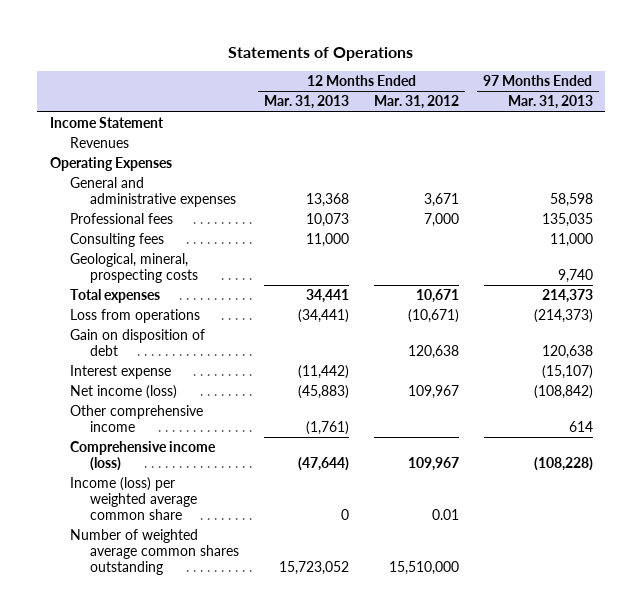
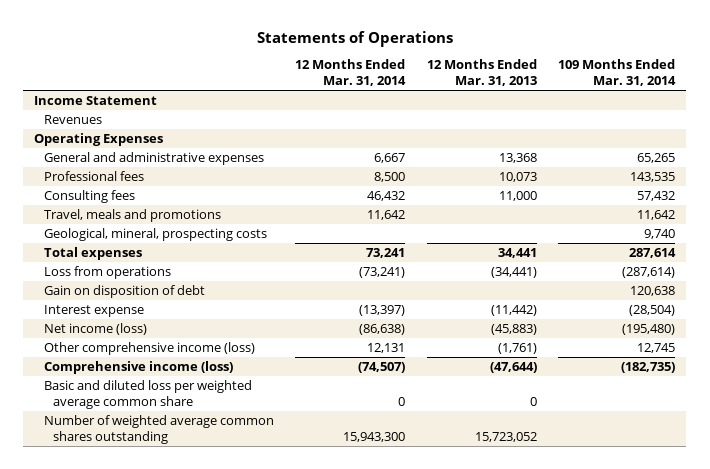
- | 12 Months Ended Mar. 31, 2013 | 12 Months Ended Mar. 31, 2012 | 97 Months Ended Mar. 31, 2013
+ | 12 Months Ended Mar. 31, 2014 | 12 Months Ended Mar. 31, 2013 | 109 Months Ended Mar. 31, 2014
+ Travel, meals and promotions | 11,642 | | 11,642
- Other comprehensive income | (1,761) | | 614
+ Other comprehensive income (loss) | 12,131 | (1,761) | 12,745
- Income (loss) per weighted average common share | 0 | 0.01 |
+ Basic and diluted loss per weighted average common share | 0 | 0 |

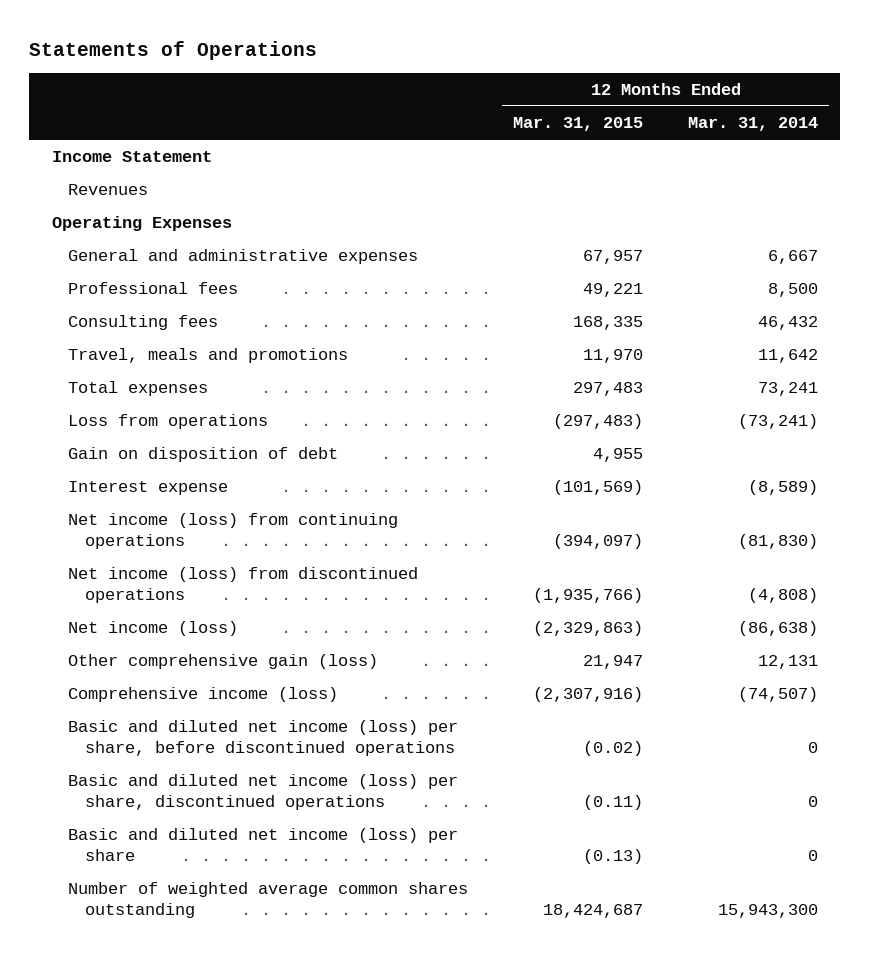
- | 12 Months Ended Mar. 31, 2014 | 12 Months Ended Mar. 31, 2013 | 109 Months Ended Mar. 31, 2014
+ | 12 Months Ended Mar. 31, 2015 | 12 Months Ended Mar. 31, 2014
- Geological, mineral, prospecting costs | | | 9,740
- Interest expense | (13,397) | (11,442) | (28,504)
+ Interest expense | (101,569) | (8,589)
+ Net income (loss) from continuing operations | (394,097) | (81,830)
+ Net income (loss) from discontinued operations | (1,935,766) | (4,808)
- Other comprehensive income (loss) | 12,131 | (1,761) | 12,745
+ Other comprehensive gain (loss) | 21,947 | 12,131
- Basic and diluted loss per weighted average common share | 0 | 0 |
+ Basic and diluted net income (loss) per share, before discontinued operations | (0.02) | 0
+ Basic and diluted net income (loss) per share, discontinued operations | (0.11) | 0
+ Basic and diluted net income (loss) per share | (0.13) | 0

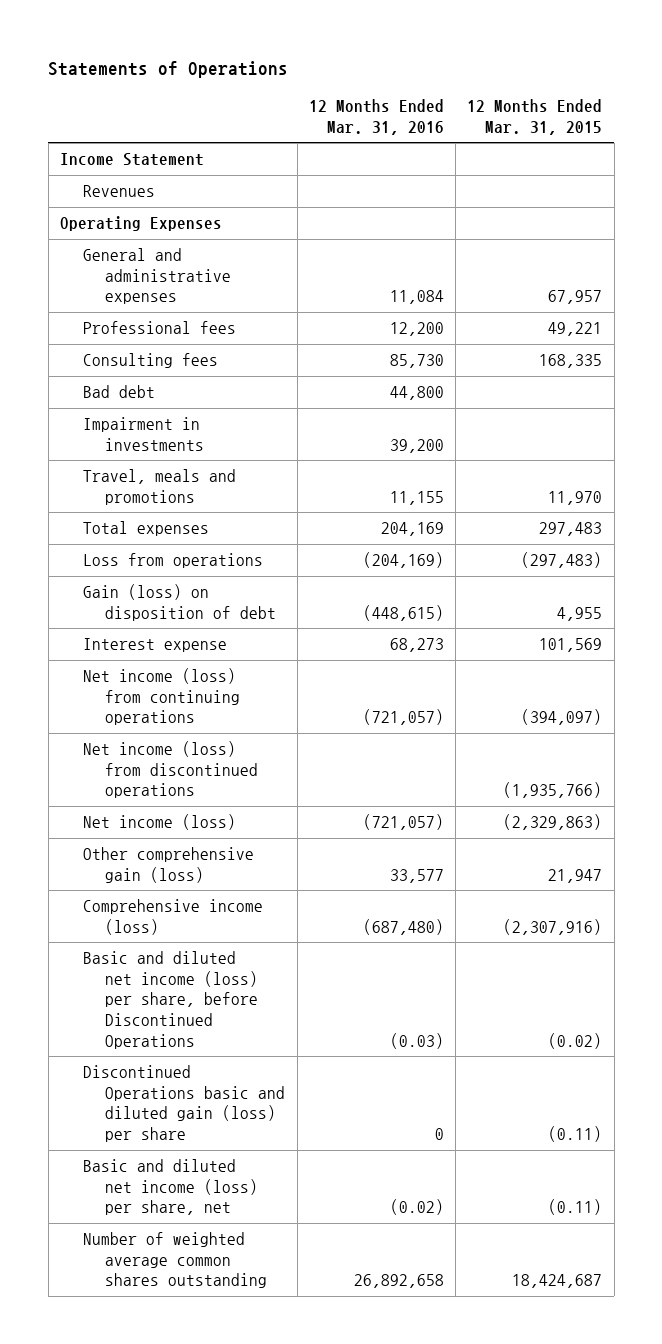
- | 12 Months Ended Mar. 31, 2015 | 12 Months Ended Mar. 31, 2014
+ | 12 Months Ended Mar. 31, 2016 | 12 Months Ended Mar. 31, 2015
+ Bad debt | 44,800 |
+ Impairment in investments | 39,200 |
- Gain on disposition of debt | 4,955 |
- Interest expense | (101,569) | (8,589)
+ Gain (loss) on disposition of debt | (448,615) | 4,955
+ Interest expense | 68,273 | 101,569
- Basic and diluted net income (loss) per share, before discontinued operations | (0.02) | 0
- Basic and diluted net income (loss) per share, discontinued operations | (0.11) | 0
- Basic and diluted net income (loss) per share | (0.13) | 0
+ Basic and diluted net income (loss) per share, before Discontinued Operations | (0.03) | (0.02)
+ Discontinued Operations basic and diluted gain (loss) per share | 0 | (0.11)
+ Basic and diluted net income (loss) per share, net | (0.02) | (0.11)

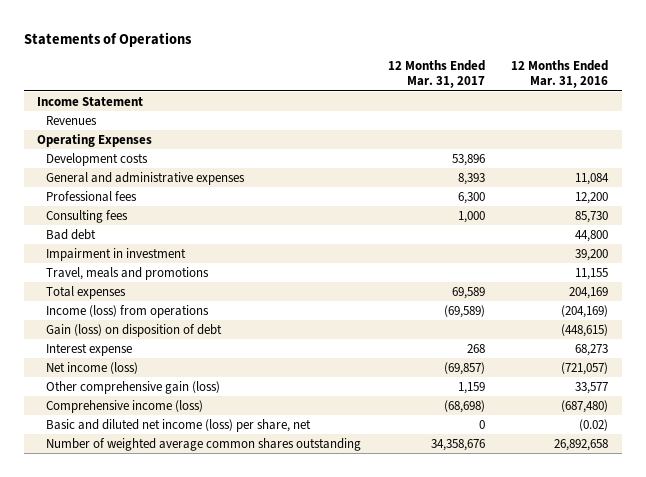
- | 12 Months Ended Mar. 31, 2016 | 12 Months Ended Mar. 31, 2015
+ | 12 Months Ended Mar. 31, 2017 | 12 Months Ended Mar. 31, 2016
+ Development costs | 53,896 |
- Impairment in investments | 39,200 |
+ Impairment in investment | | 39,200
- Loss from operations | (204,169) | (297,483)
+ Income (loss) from operations | (69,589) | (204,169)
- Net income (loss) from continuing operations | (721,057) | (394,097)
- Net income (loss) from discontinued operations | | (1,935,766)
- Basic and diluted net income (loss) per share, before Discontinued Operations | (0.03) | (0.02)
- Discontinued Operations basic and diluted gain (loss) per share | 0 | (0.11)

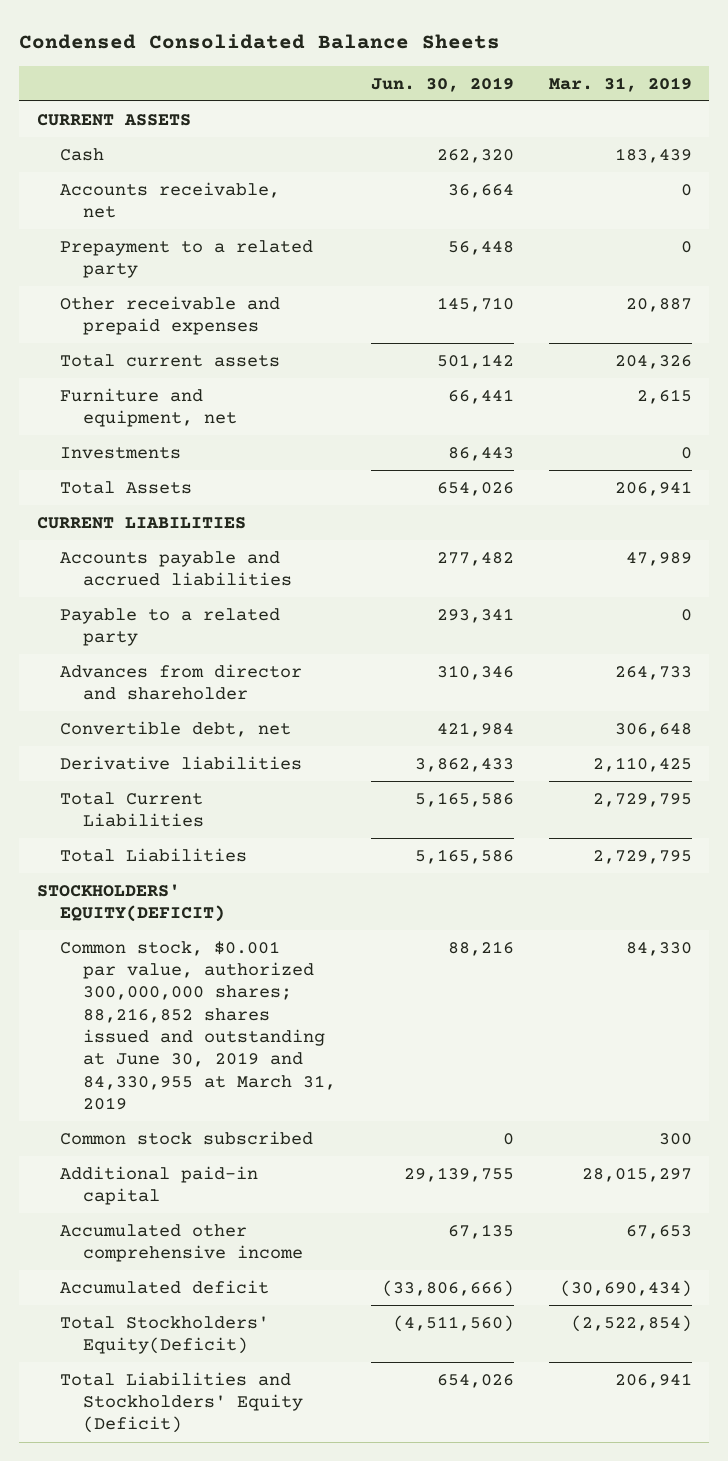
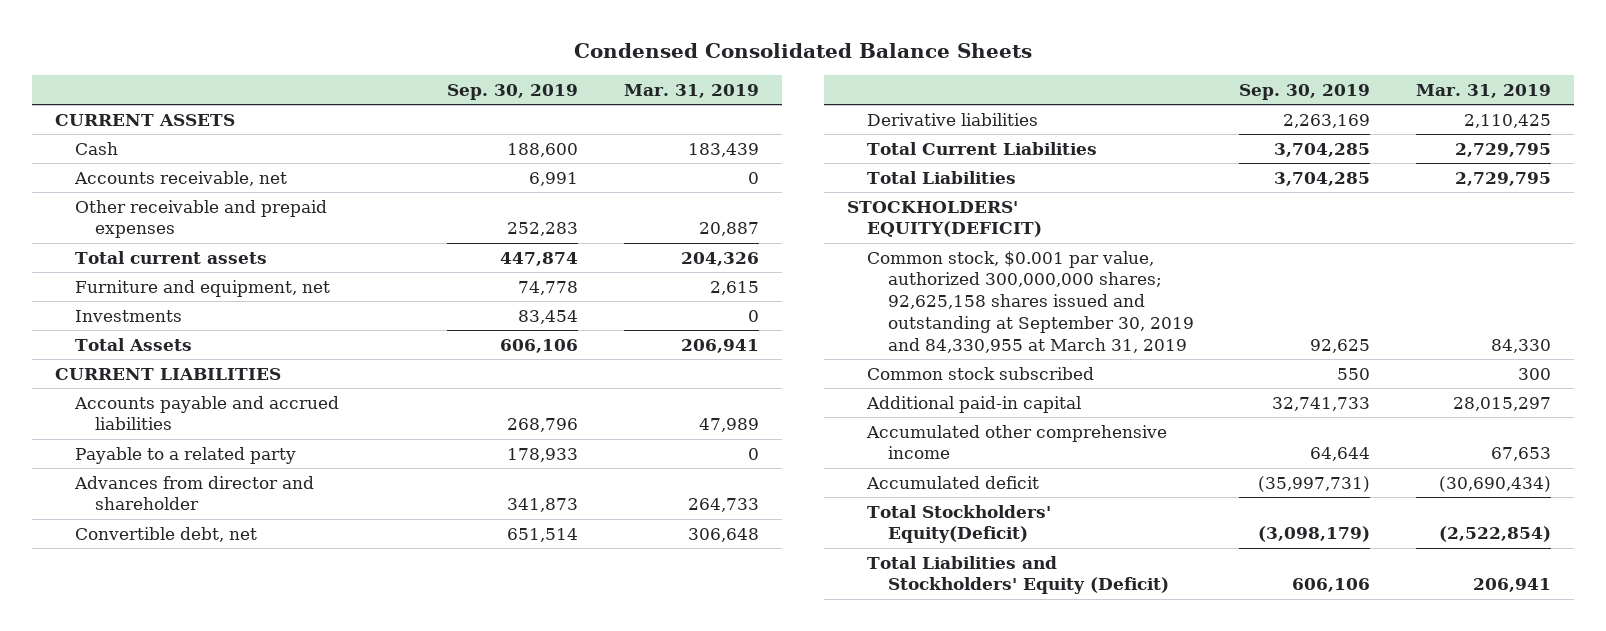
- | Jun. 30, 2019 | Mar. 31, 2019
+ | Sep. 30, 2019 | Mar. 31, 2019
- Prepayment to a related party | 56,448 | 0
- Common stock, $0.001 par value, authorized 300,000,000 shares; 88,216,852 shares issued and outstanding at June 30, 2019 and 84,330,955 at March 31, 2019 | 88,216 | 84,330
+ Common stock, $0.001 par value, authorized 300,000,000 shares; 92,625,158 shares issued and outstanding at September 30, 2019 and 84,330,955 at March 31, 2019 | 92,625 | 84,330

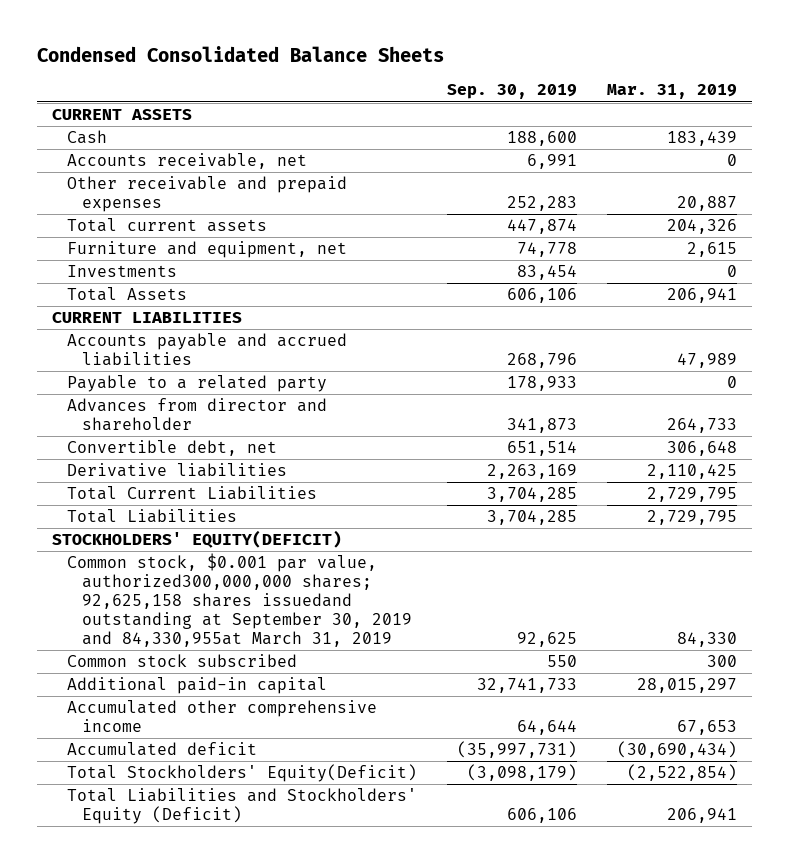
- Common stock, $0.001 par value, authorized 300,000,000 shares; 92,625,158 shares issued and outstanding at September 30, 2019 and 84,330,955 at March 31, 2019 | 92,625 | 84,330
+ Common stock, $0.001 par value, authorized300,000,000 shares; 92,625,158 shares issuedand outstanding at September 30, 2019 and 84,330,955at March 31, 2019 | 92,625 | 84,330

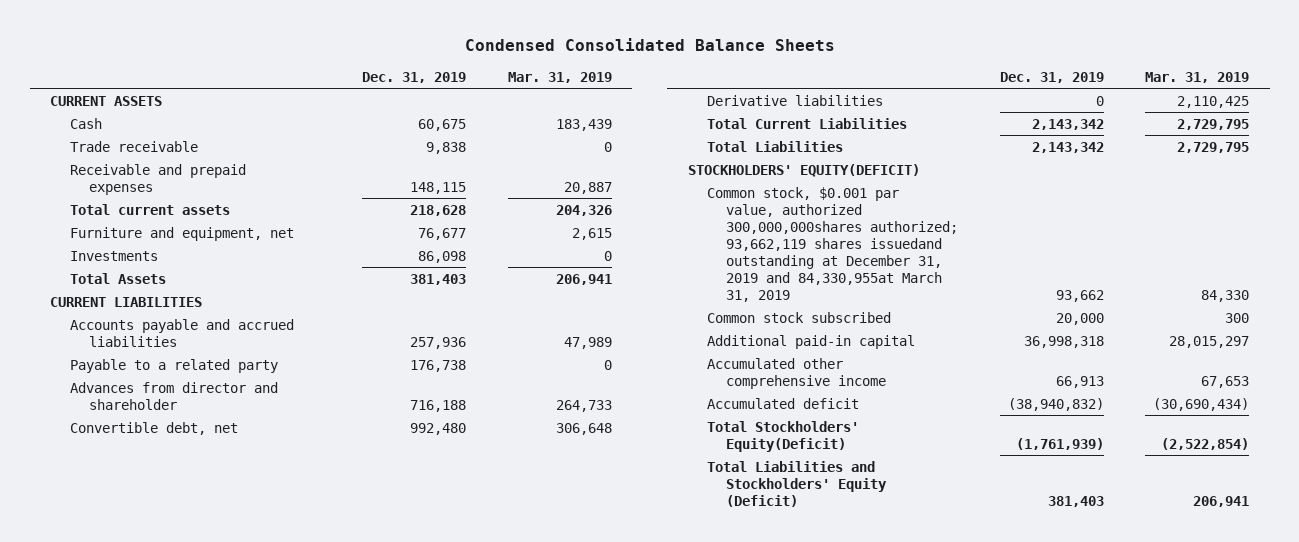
- | Sep. 30, 2019 | Mar. 31, 2019
+ | Dec. 31, 2019 | Mar. 31, 2019
- Accounts receivable, net | 6,991 | 0
- Other receivable and prepaid expenses | 252,283 | 20,887
+ Trade receivable | 9,838 | 0
+ Receivable and prepaid expenses | 148,115 | 20,887
- Common stock, $0.001 par value, authorized300,000,000 shares; 92,625,158 shares issuedand outstanding at September 30, 2019 and 84,330,955at March 31, 2019 | 92,625 | 84,330
+ Common stock, $0.001 par value, authorized 300,000,000shares authorized; 93,662,119 shares issuedand outstanding at December 31, 2019 and 84,330,955at March 31, 2019 | 93,662 | 84,330

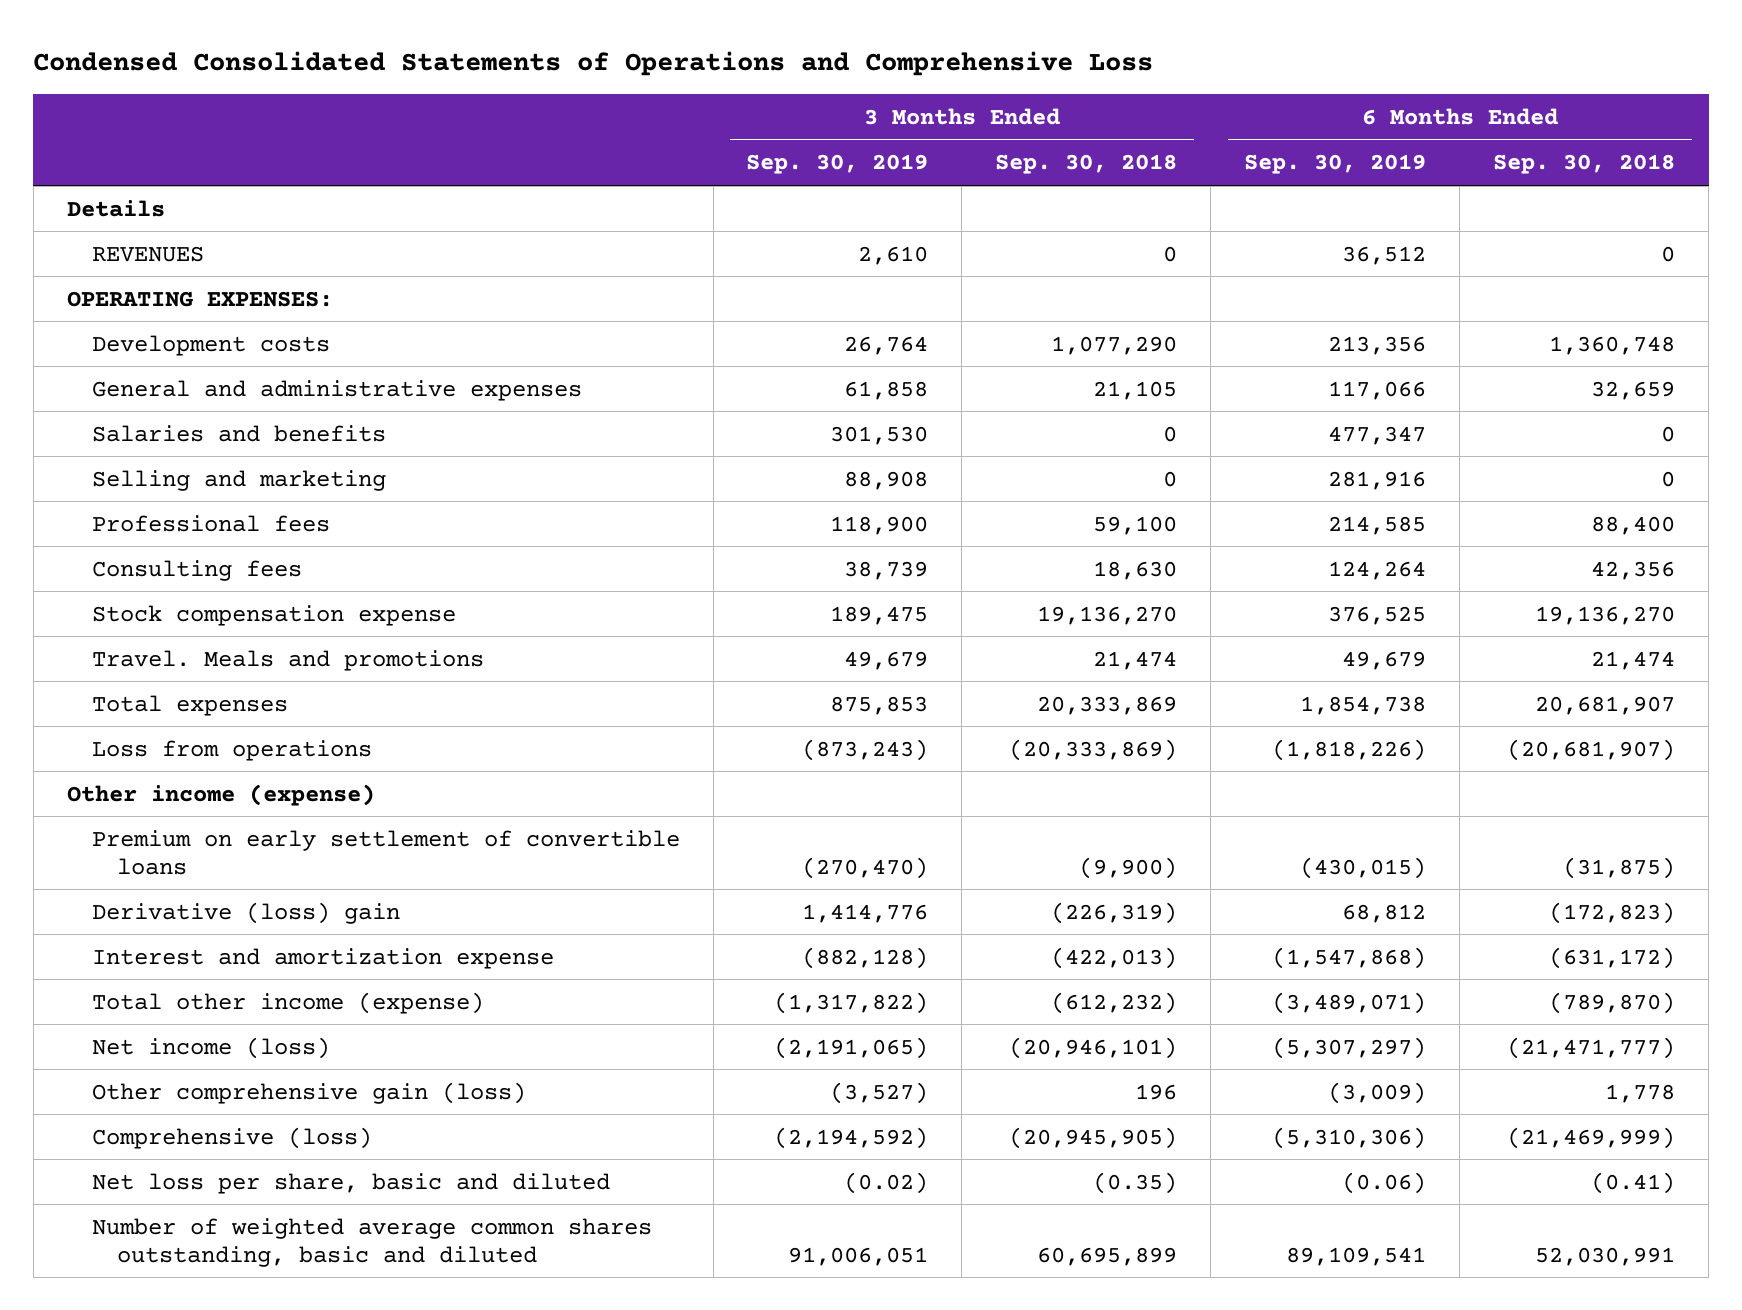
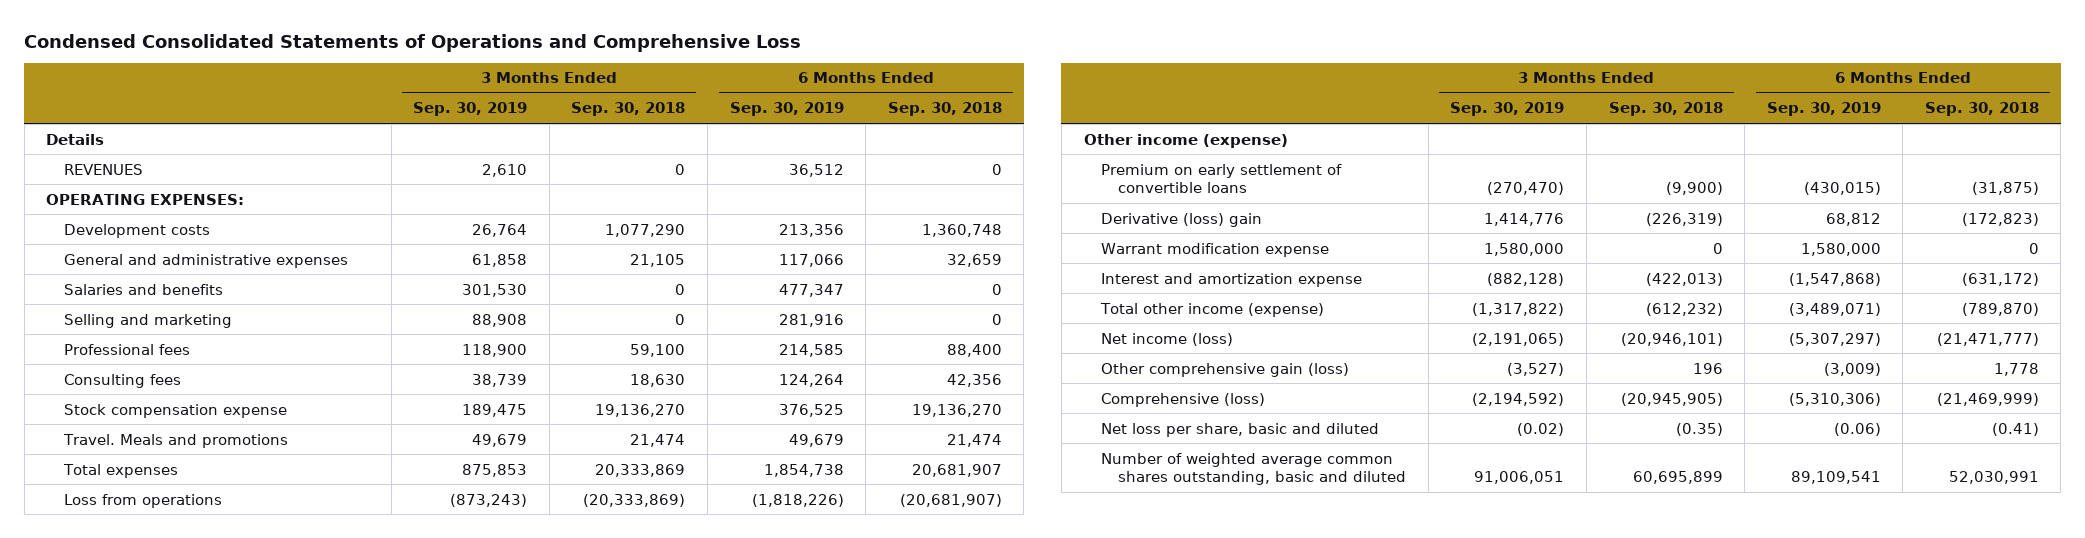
+ Warrant modification expense | 1,580,000 | 0 | 1,580,000 | 0

